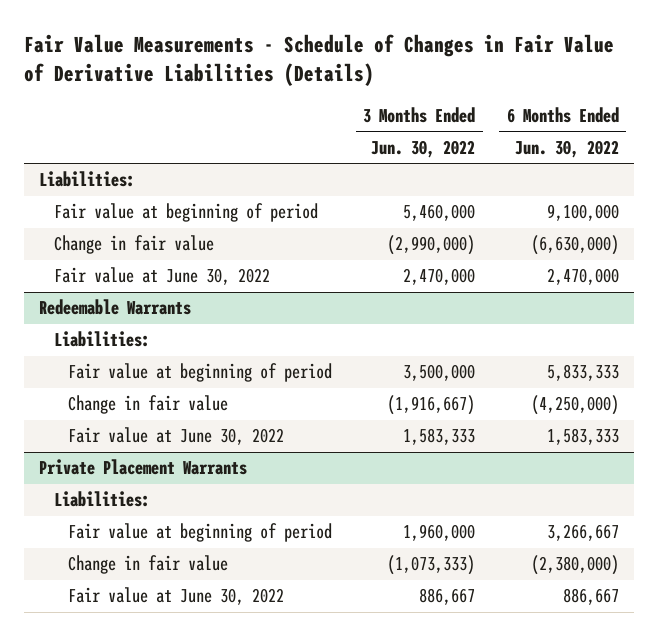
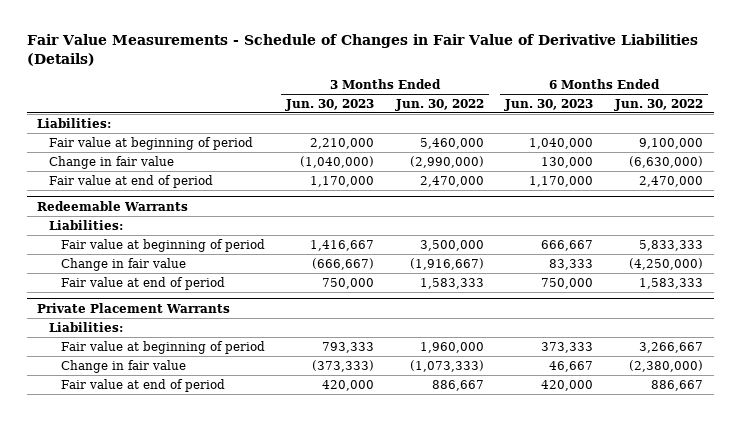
- | 3 Months Ended Jun. 30, 2022 | 6 Months Ended Jun. 30, 2022
+ | 3 Months Ended Jun. 30, 2023 | 3 Months Ended Jun. 30, 2022 | 6 Months Ended Jun. 30, 2023 | 6 Months Ended Jun. 30, 2022
- Fair value at June 30, 2022 | 2,470,000 | 2,470,000
+ Fair value at end of period | 1,170,000 | 2,470,000 | 1,170,000 | 2,470,000
@ Redeemable Warrants
- Fair value at June 30, 2022 | 1,583,333 | 1,583,333
+ Fair value at end of period | 750,000 | 1,583,333 | 750,000 | 1,583,333
@ Private Placement Warrants
- Fair value at June 30, 2022 | 886,667 | 886,667
+ Fair value at end of period | 420,000 | 886,667 | 420,000 | 886,667

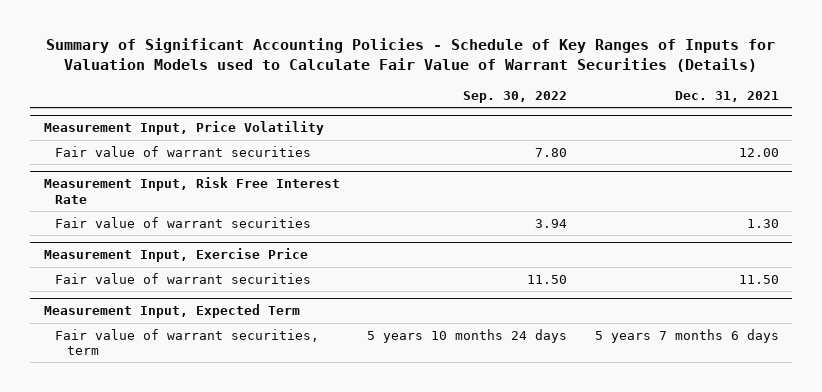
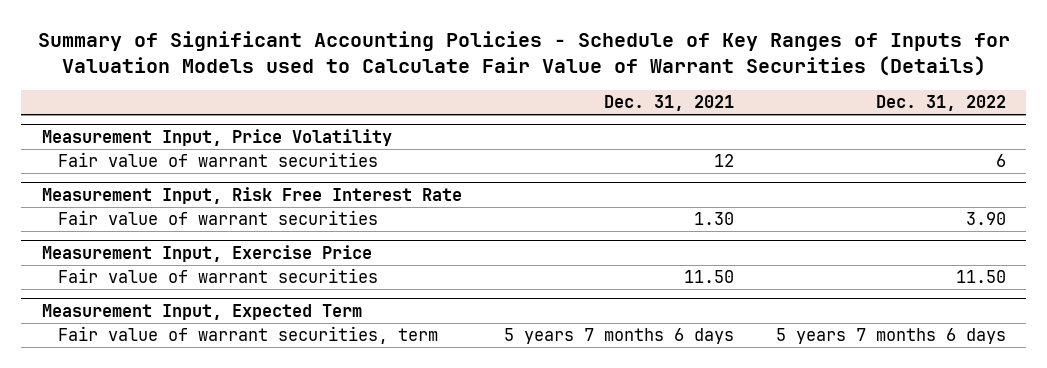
- | Sep. 30, 2022 | Dec. 31, 2021
+ | Dec. 31, 2021 | Dec. 31, 2022
@ Measurement Input, Price Volatility
- Fair value of warrant securities | 7.80 | 12.00
+ Fair value of warrant securities | 12 | 6

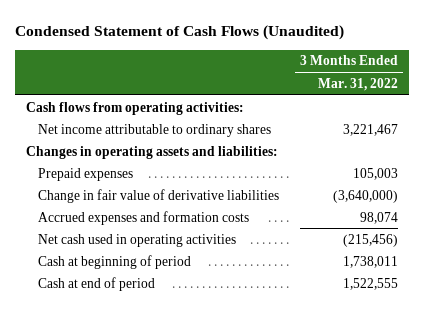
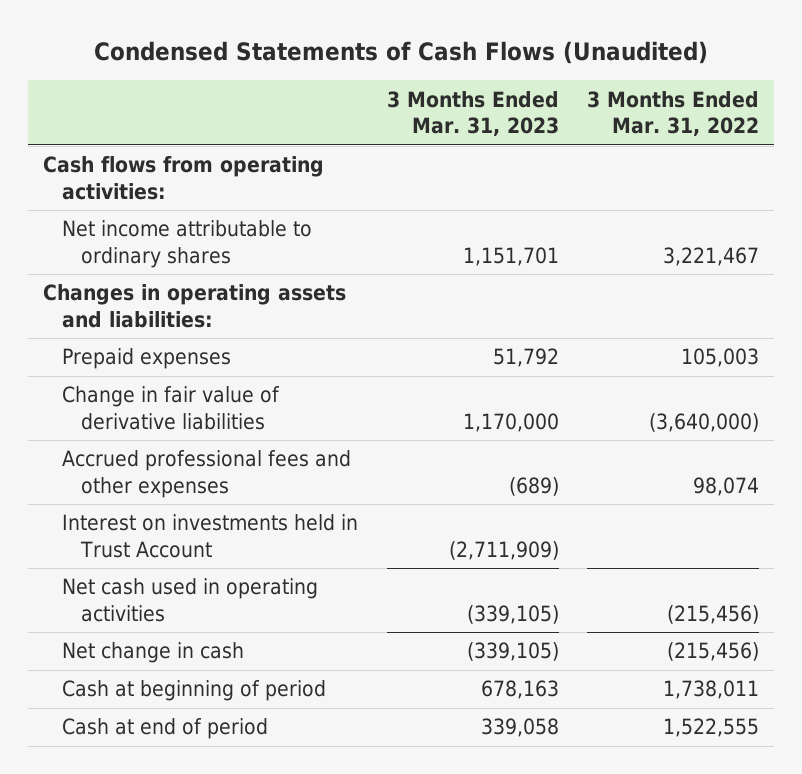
- Condensed Statement of Cash Flows (Unaudited)
+ Condensed Statements of Cash Flows (Unaudited)
- | 3 Months Ended Mar. 31, 2022
+ | 3 Months Ended Mar. 31, 2023 | 3 Months Ended Mar. 31, 2022
- Accrued expenses and formation costs | 98,074
+ Accrued professional fees and other expenses | (689) | 98,074
+ Interest on investments held in Trust Account | (2,711,909) |
+ Net change in cash | (339,105) | (215,456)

